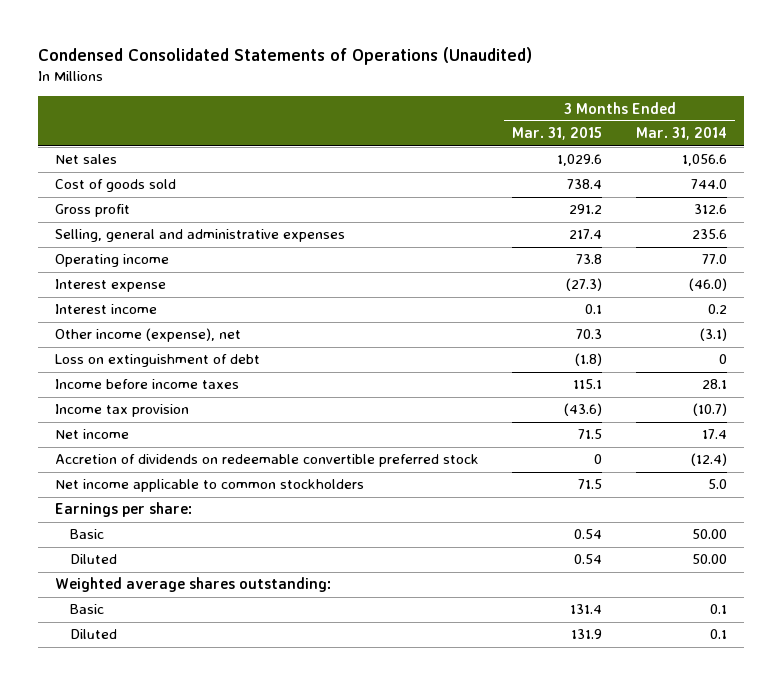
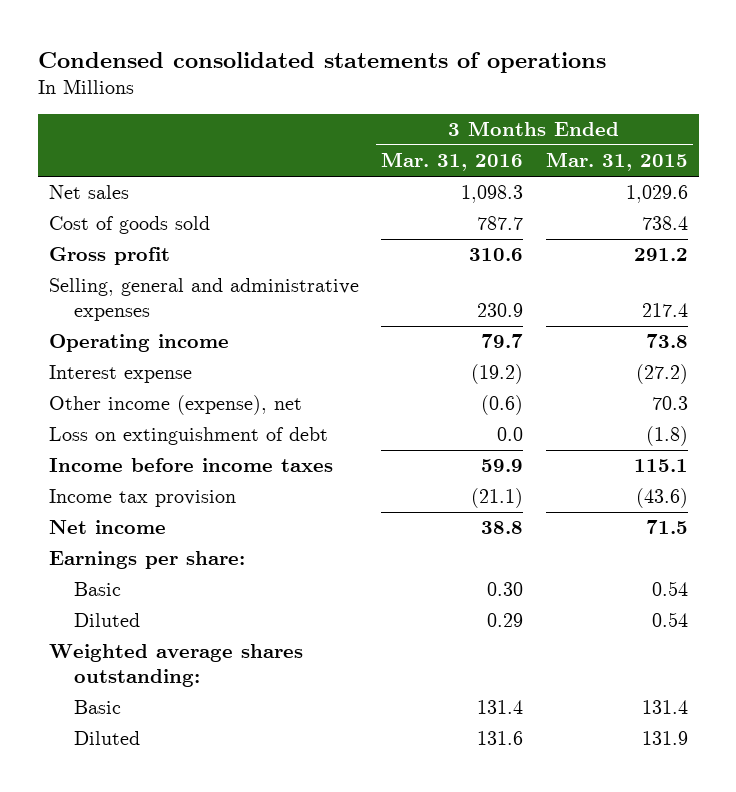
- Condensed Consolidated Statements of Operations (Unaudited)
+ Condensed consolidated statements of operations
- | 3 Months Ended Mar. 31, 2015 | 3 Months Ended Mar. 31, 2014
+ | 3 Months Ended Mar. 31, 2016 | 3 Months Ended Mar. 31, 2015
- Interest expense | (27.3) | (46.0)
- Interest income | 0.1 | 0.2
+ Interest expense | (19.2) | (27.2)
- Accretion of dividends on redeemable convertible preferred stock | 0 | (12.4)
- Net income applicable to common stockholders | 71.5 | 5.0

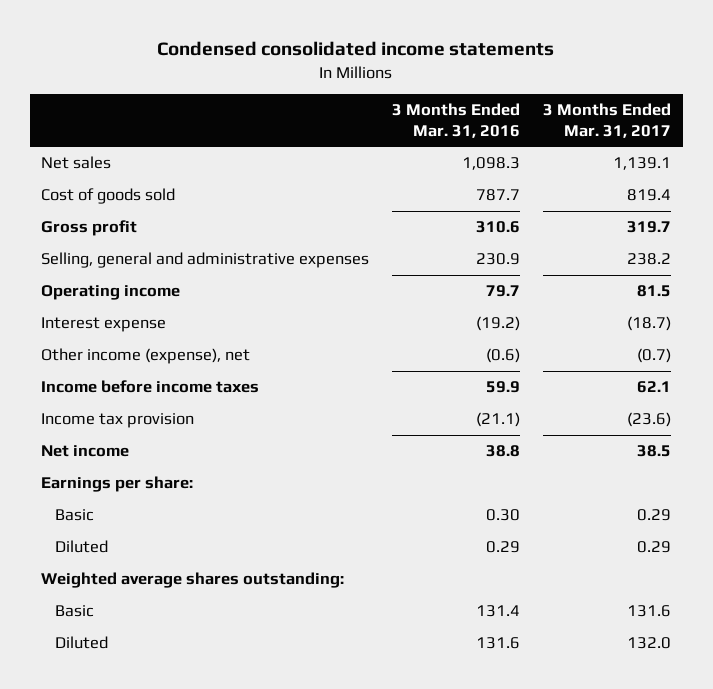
- Condensed consolidated statements of operations
+ Condensed consolidated income statements
- | 3 Months Ended Mar. 31, 2016 | 3 Months Ended Mar. 31, 2015
+ | 3 Months Ended Mar. 31, 2016 | 3 Months Ended Mar. 31, 2017
- Loss on extinguishment of debt | 0.0 | (1.8)

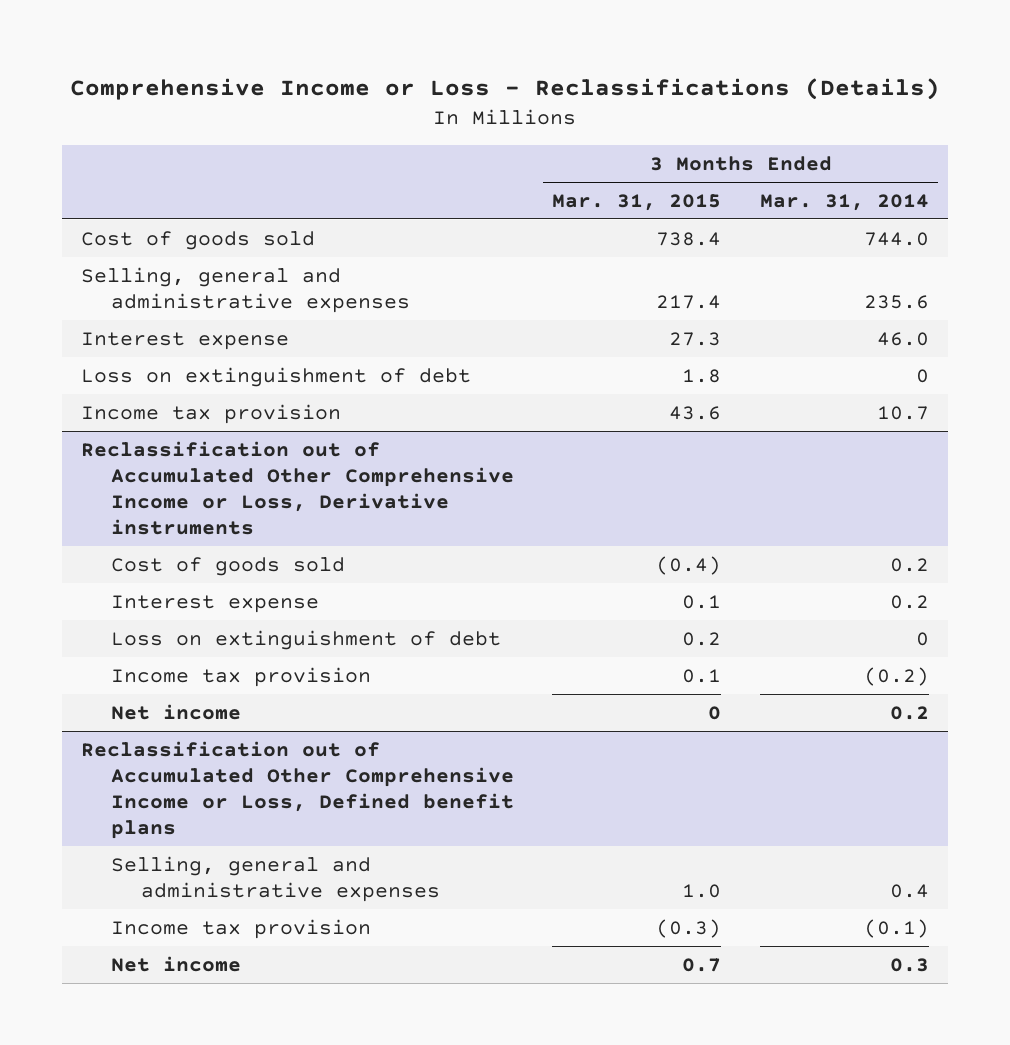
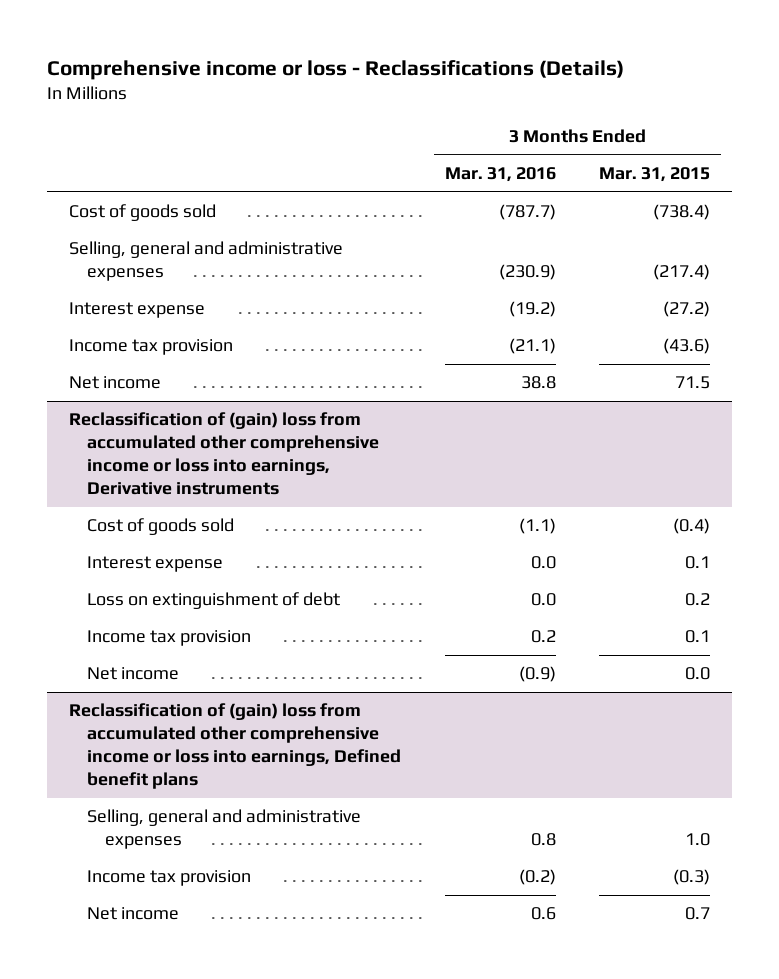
- Comprehensive Income or Loss - Reclassifications (Details)
+ Comprehensive income or loss - Reclassifications (Details)
- | 3 Months Ended Mar. 31, 2015 | 3 Months Ended Mar. 31, 2014
+ | 3 Months Ended Mar. 31, 2016 | 3 Months Ended Mar. 31, 2015
- Cost of goods sold | 738.4 | 744.0
- Selling, general and administrative expenses | 217.4 | 235.6
- Interest expense | 27.3 | 46.0
- Loss on extinguishment of debt | 1.8 | 0
- Income tax provision | 43.6 | 10.7
- Reclassification out of Accumulated Other Comprehensive Income or Loss, Derivative instruments
+ Cost of goods sold | (787.7) | (738.4)
+ Selling, general and administrative expenses | (230.9) | (217.4)
+ Interest expense | (19.2) | (27.2)
+ Income tax provision | (21.1) | (43.6)
+ Net income | 38.8 | 71.5
+ Reclassification of (gain) loss from accumulated other comprehensive income or loss into earnings, Derivative instruments
- Net income | 0 | 0.2
- Reclassification out of Accumulated Other Comprehensive Income or Loss, Defined benefit plans
+ Net income | (0.9) | 0.0
+ Reclassification of (gain) loss from accumulated other comprehensive income or loss into earnings, Defined benefit plans

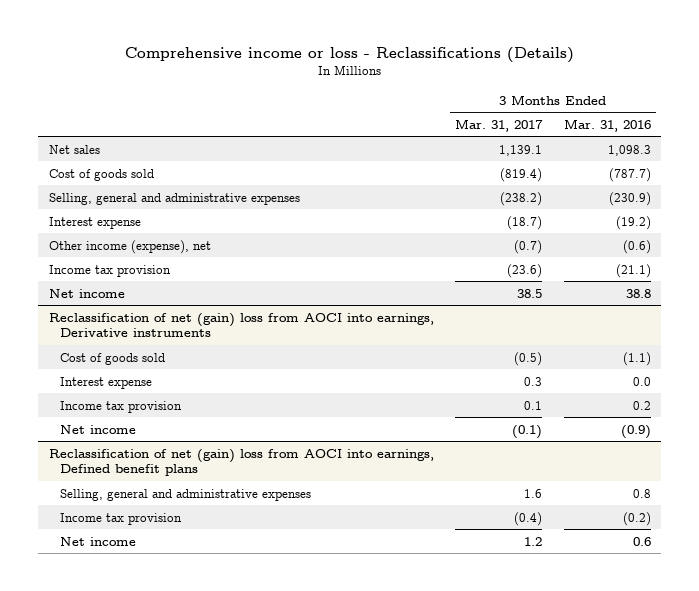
- | 3 Months Ended Mar. 31, 2016 | 3 Months Ended Mar. 31, 2015
+ | 3 Months Ended Mar. 31, 2017 | 3 Months Ended Mar. 31, 2016
+ Net sales | 1,139.1 | 1,098.3
+ Other income (expense), net | (0.7) | (0.6)
- Reclassification of (gain) loss from accumulated other comprehensive income or loss into earnings, Derivative instruments
+ Reclassification of net (gain) loss from AOCI into earnings, Derivative instruments
- Loss on extinguishment of debt | 0.0 | 0.2
- Reclassification of (gain) loss from accumulated other comprehensive income or loss into earnings, Defined benefit plans
+ Reclassification of net (gain) loss from AOCI into earnings, Defined benefit plans

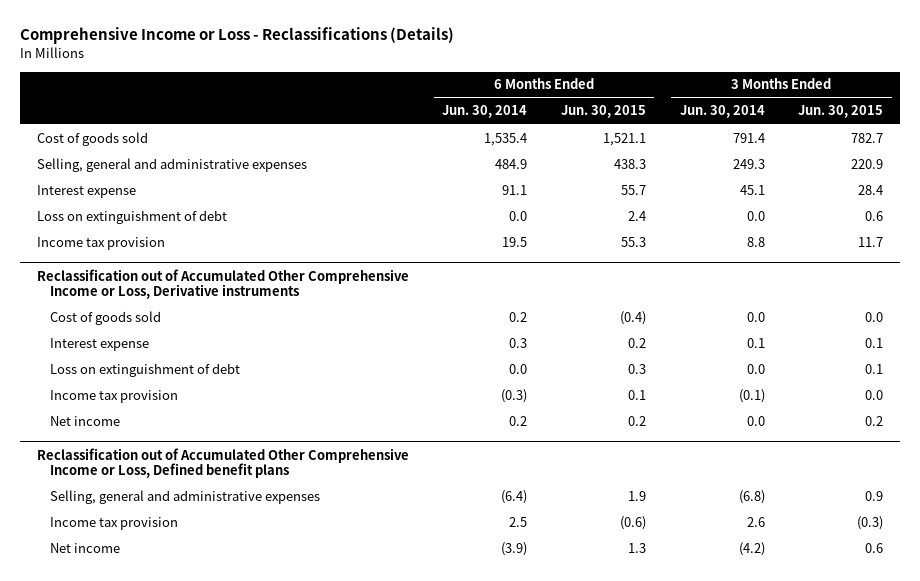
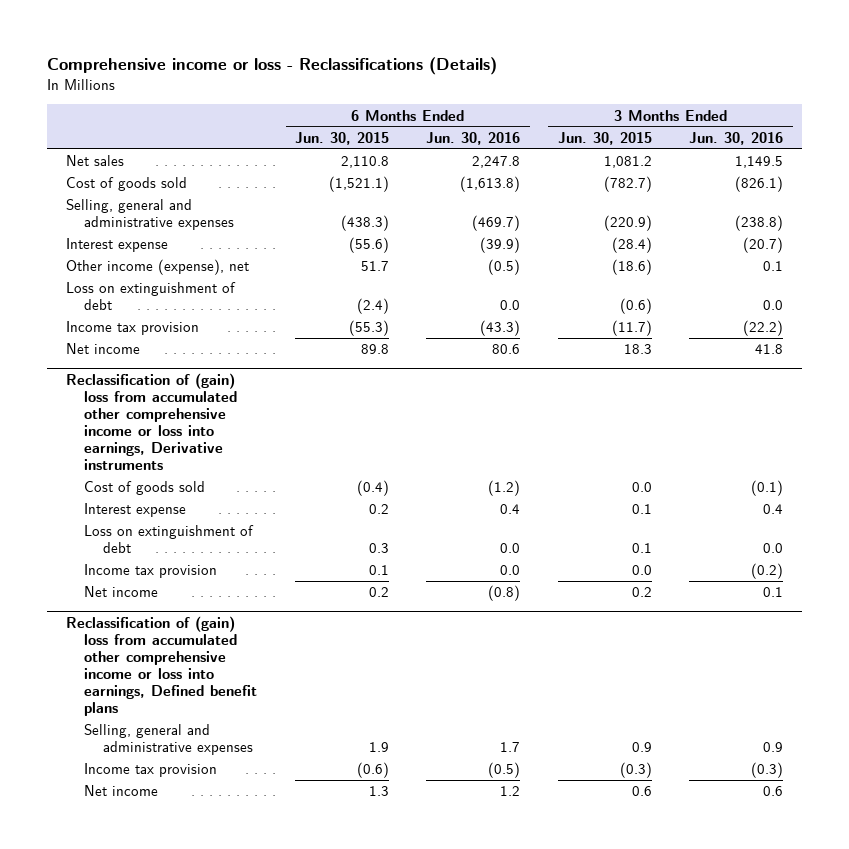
- Comprehensive Income or Loss - Reclassifications (Details)
+ Comprehensive income or loss - Reclassifications (Details)
- | 6 Months Ended Jun. 30, 2014 | 6 Months Ended Jun. 30, 2015 | 3 Months Ended Jun. 30, 2014 | 3 Months Ended Jun. 30, 2015
+ | 6 Months Ended Jun. 30, 2015 | 6 Months Ended Jun. 30, 2016 | 3 Months Ended Jun. 30, 2015 | 3 Months Ended Jun. 30, 2016
- Cost of goods sold | 1,535.4 | 1,521.1 | 791.4 | 782.7
- Selling, general and administrative expenses | 484.9 | 438.3 | 249.3 | 220.9
- Interest expense | 91.1 | 55.7 | 45.1 | 28.4
- Loss on extinguishment of debt | 0.0 | 2.4 | 0.0 | 0.6
- Income tax provision | 19.5 | 55.3 | 8.8 | 11.7
- Reclassification out of Accumulated Other Comprehensive Income or Loss, Derivative instruments
+ Net sales | 2,110.8 | 2,247.8 | 1,081.2 | 1,149.5
+ Cost of goods sold | (1,521.1) | (1,613.8) | (782.7) | (826.1)
+ Selling, general and administrative expenses | (438.3) | (469.7) | (220.9) | (238.8)
+ Interest expense | (55.6) | (39.9) | (28.4) | (20.7)
+ Other income (expense), net | 51.7 | (0.5) | (18.6) | 0.1
+ Loss on extinguishment of debt | (2.4) | 0.0 | (0.6) | 0.0
+ Income tax provision | (55.3) | (43.3) | (11.7) | (22.2)
+ Net income | 89.8 | 80.6 | 18.3 | 41.8
+ Reclassification of (gain) loss from accumulated other comprehensive income or loss into earnings, Derivative instruments
- Reclassification out of Accumulated Other Comprehensive Income or Loss, Defined benefit plans
+ Reclassification of (gain) loss from accumulated other comprehensive income or loss into earnings, Defined benefit plans

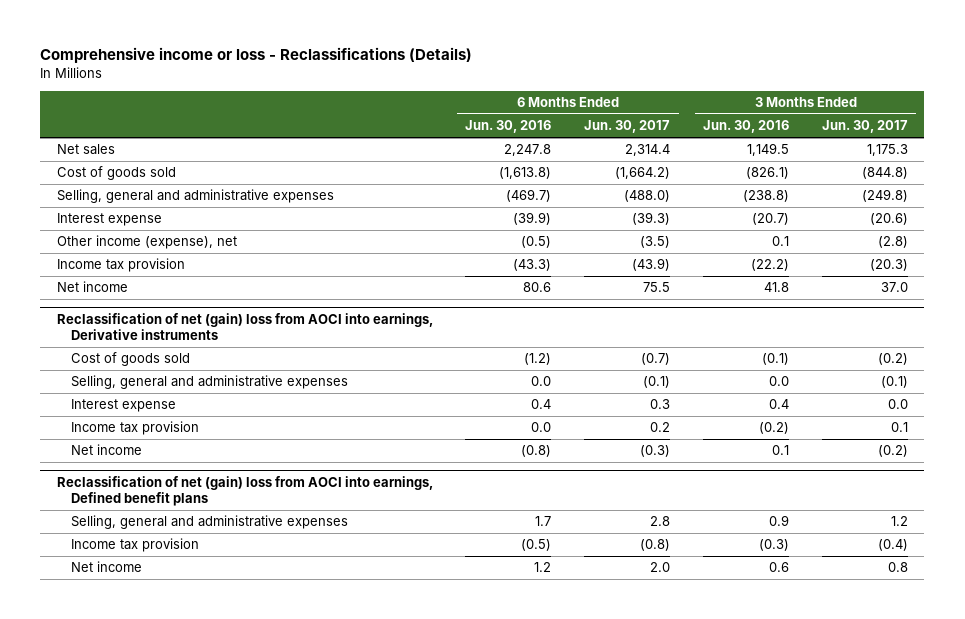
- | 6 Months Ended Jun. 30, 2015 | 6 Months Ended Jun. 30, 2016 | 3 Months Ended Jun. 30, 2015 | 3 Months Ended Jun. 30, 2016
+ | 6 Months Ended Jun. 30, 2016 | 6 Months Ended Jun. 30, 2017 | 3 Months Ended Jun. 30, 2016 | 3 Months Ended Jun. 30, 2017
- Loss on extinguishment of debt | (2.4) | 0.0 | (0.6) | 0.0
- Reclassification of (gain) loss from accumulated other comprehensive income or loss into earnings, Derivative instruments
+ Reclassification of net (gain) loss from AOCI into earnings, Derivative instruments
+ Selling, general and administrative expenses | 0.0 | (0.1) | 0.0 | (0.1)
- Loss on extinguishment of debt | 0.3 | 0.0 | 0.1 | 0.0
- Reclassification of (gain) loss from accumulated other comprehensive income or loss into earnings, Defined benefit plans
+ Reclassification of net (gain) loss from AOCI into earnings, Defined benefit plans

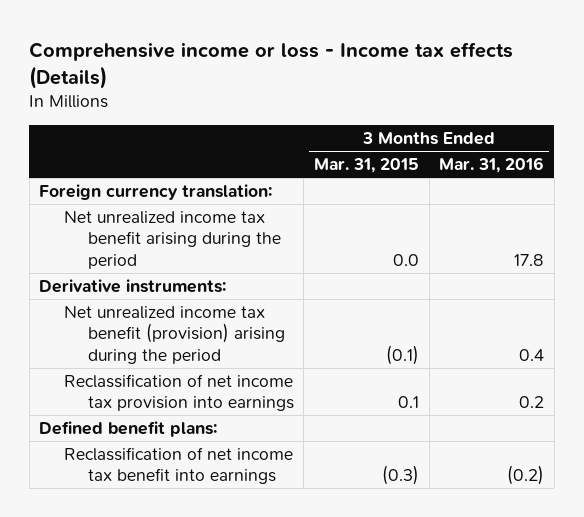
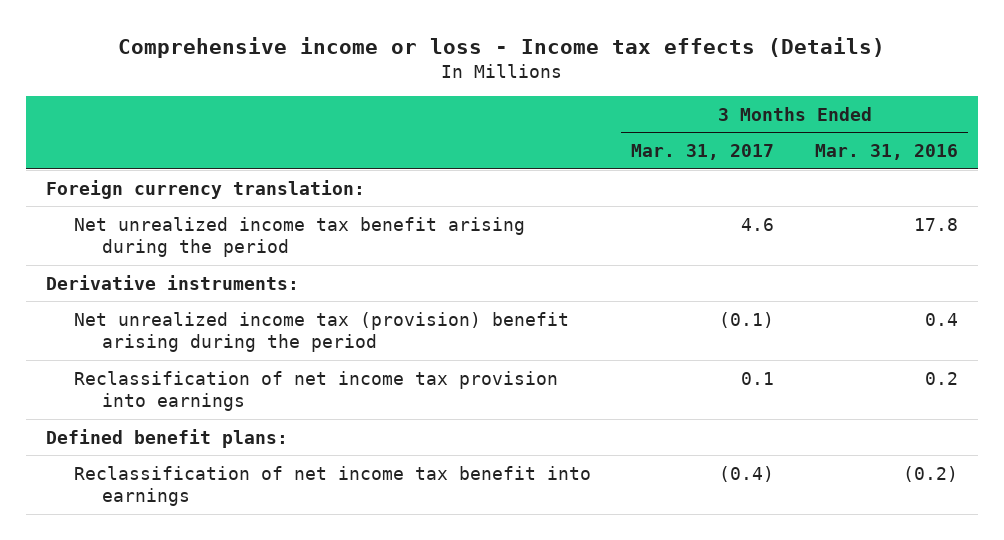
- | 3 Months Ended Mar. 31, 2015 | 3 Months Ended Mar. 31, 2016
+ | 3 Months Ended Mar. 31, 2017 | 3 Months Ended Mar. 31, 2016
- Net unrealized income tax benefit (provision) arising during the period | (0.1) | 0.4
+ Net unrealized income tax (provision) benefit arising during the period | (0.1) | 0.4

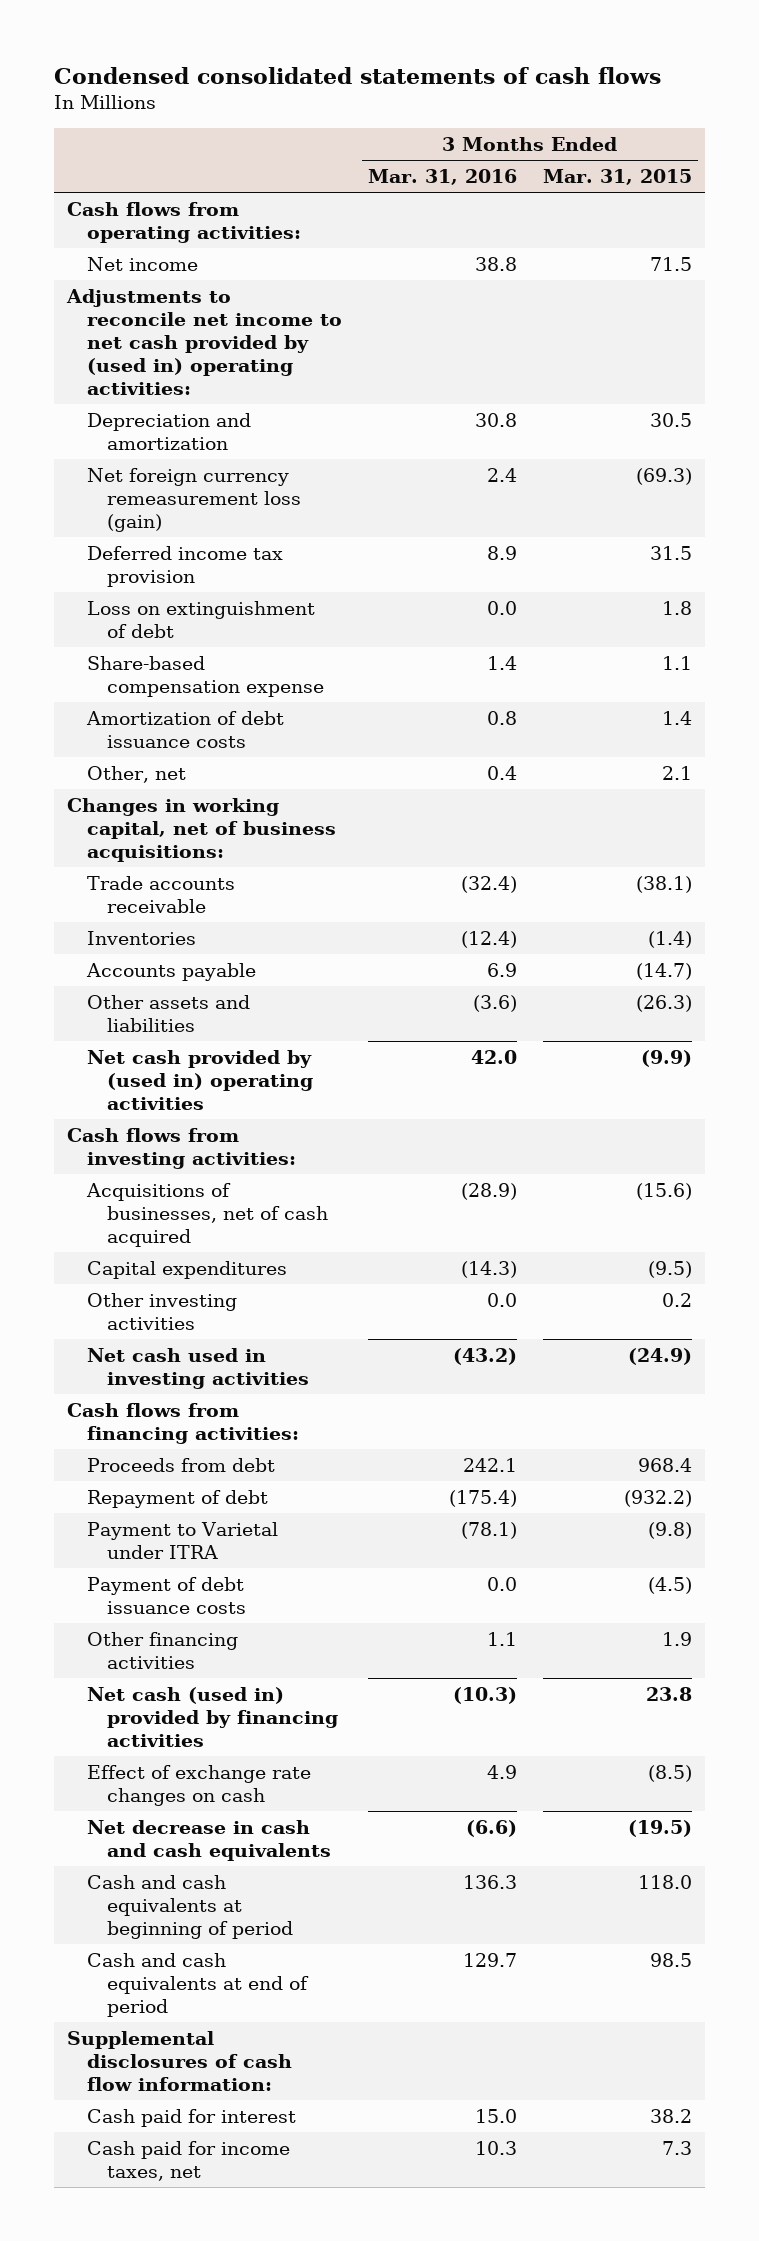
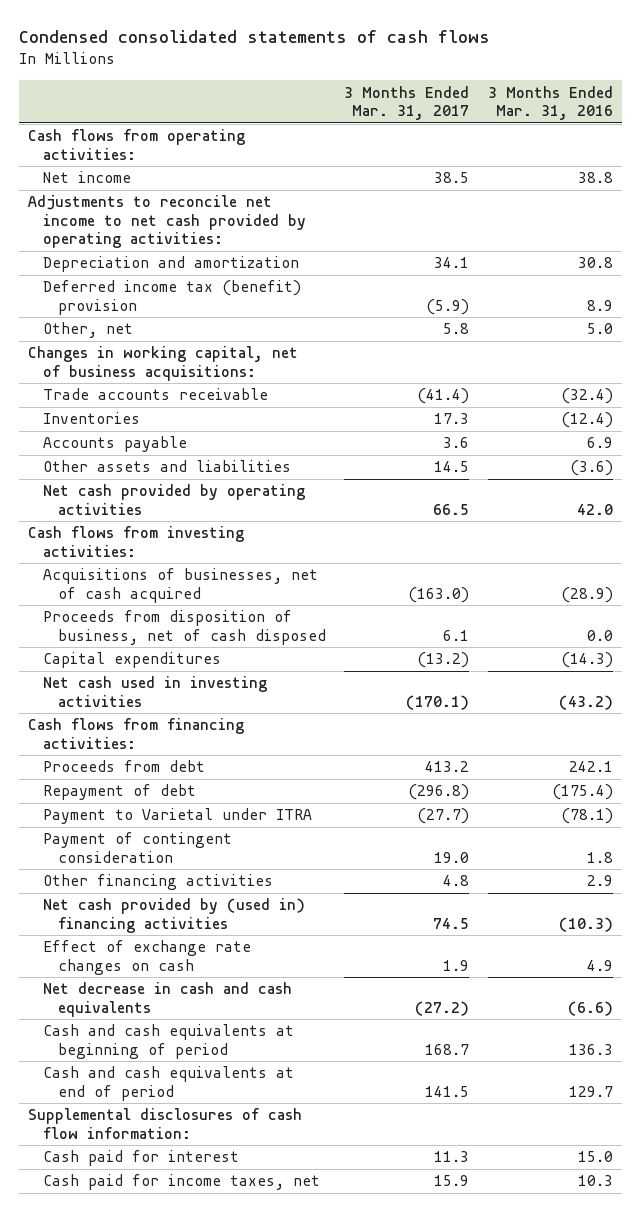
- | 3 Months Ended Mar. 31, 2016 | 3 Months Ended Mar. 31, 2015
+ | 3 Months Ended Mar. 31, 2017 | 3 Months Ended Mar. 31, 2016
- Adjustments to reconcile net income to net cash provided by (used in) operating activities:
+ Adjustments to reconcile net income to net cash provided by operating activities:
- Net foreign currency remeasurement loss (gain) | 2.4 | (69.3)
- Deferred income tax provision | 8.9 | 31.5
- Loss on extinguishment of debt | 0.0 | 1.8
- Share-based compensation expense | 1.4 | 1.1
- Amortization of debt issuance costs | 0.8 | 1.4
- Other, net | 0.4 | 2.1
+ Deferred income tax (benefit) provision | (5.9) | 8.9
+ Other, net | 5.8 | 5.0
- Net cash provided by (used in) operating activities | 42.0 | (9.9)
+ Net cash provided by operating activities | 66.5 | 42.0
+ Proceeds from disposition of business, net of cash disposed | 6.1 | 0.0
- Other investing activities | 0.0 | 0.2
- Payment of debt issuance costs | 0.0 | (4.5)
- Other financing activities | 1.1 | 1.9
- Net cash (used in) provided by financing activities | (10.3) | 23.8
+ Payment of contingent consideration | 19.0 | 1.8
+ Other financing activities | 4.8 | 2.9
+ Net cash provided by (used in) financing activities | 74.5 | (10.3)

